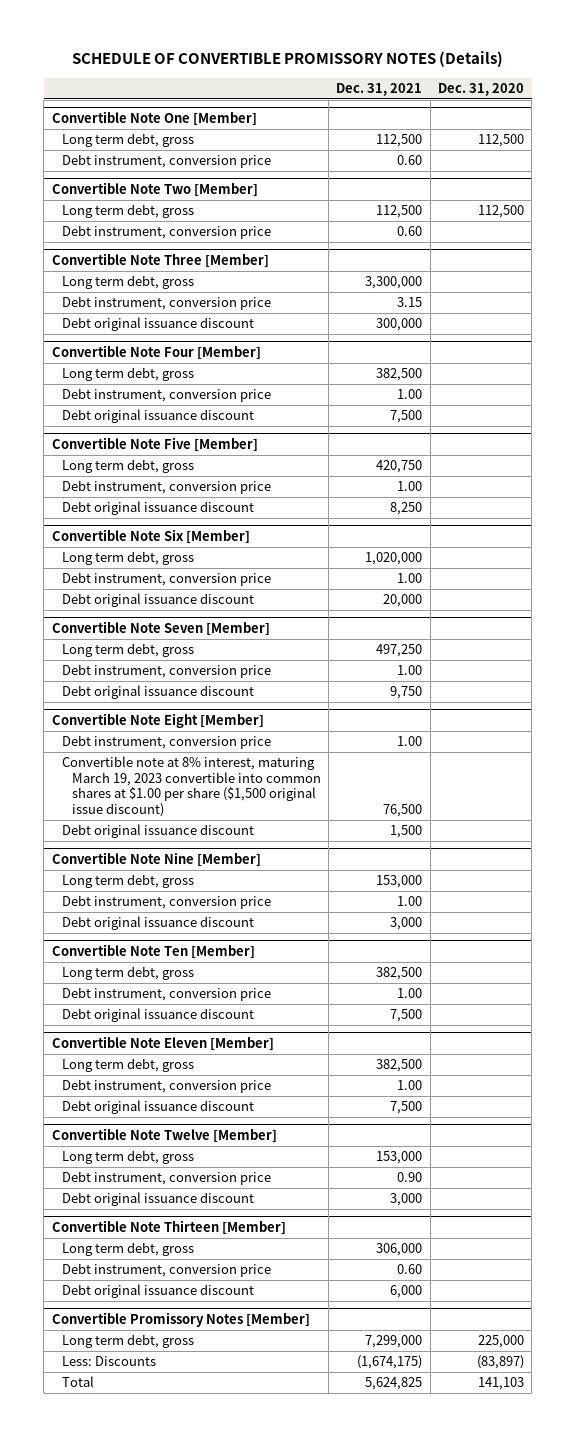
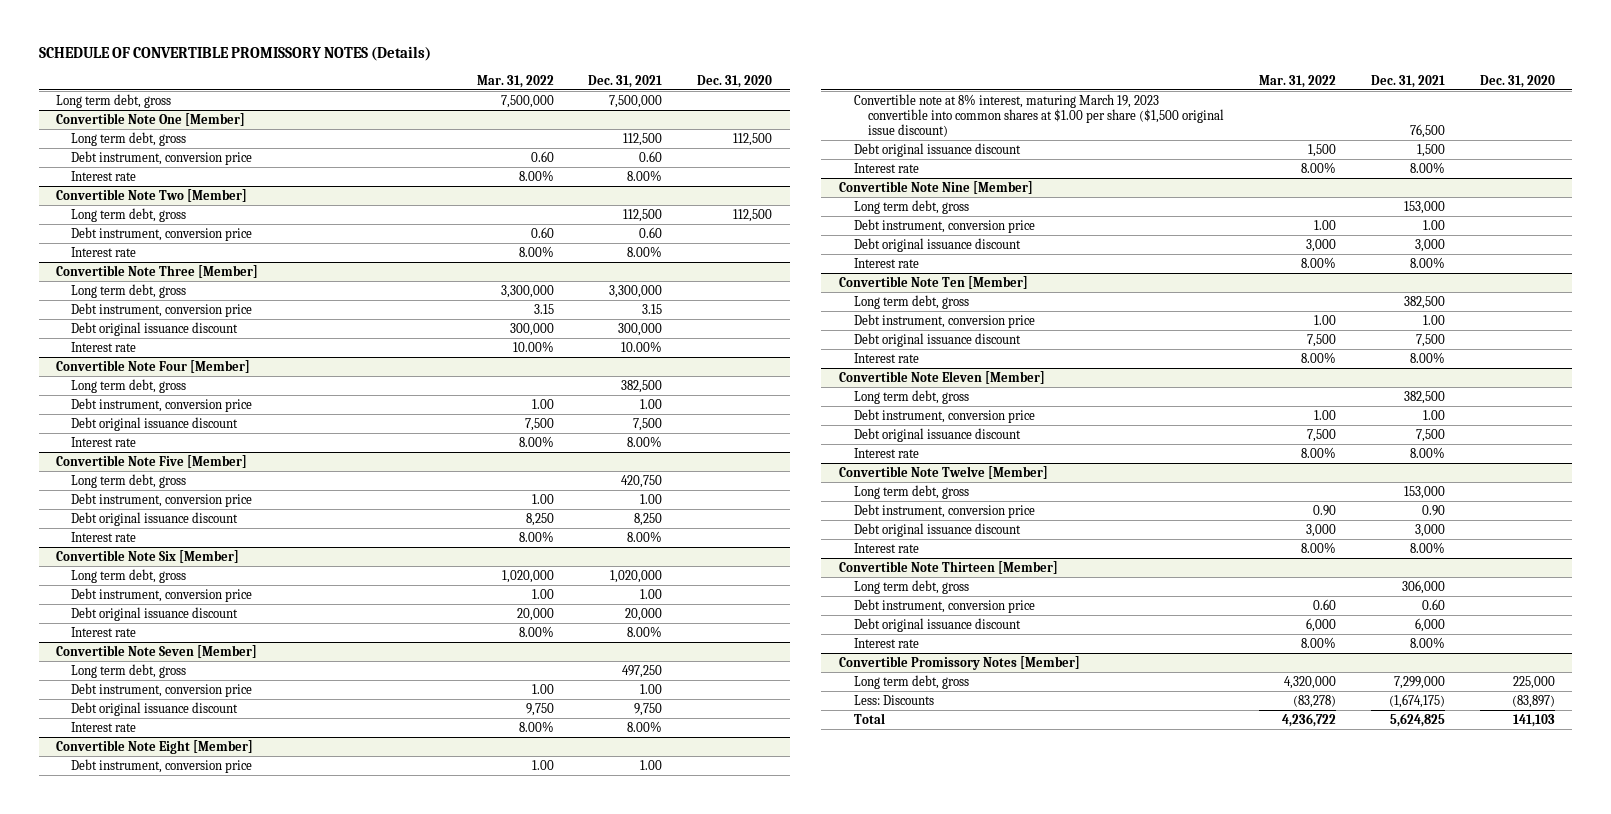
- | Dec. 31, 2021 | Dec. 31, 2020
+ | Mar. 31, 2022 | Dec. 31, 2021 | Dec. 31, 2020
+ Long term debt, gross | 7,500,000 | 7,500,000 |
@ Convertible Note One [Member]
+ Interest rate | 8.00% | 8.00% |
@ Convertible Note Two [Member]
+ Interest rate | 8.00% | 8.00% |
@ Convertible Note Three [Member]
+ Interest rate | 10.00% | 10.00% |
@ Convertible Note Four [Member]
+ Interest rate | 8.00% | 8.00% |
@ Convertible Note Five [Member]
+ Interest rate | 8.00% | 8.00% |
@ Convertible Note Six [Member]
+ Interest rate | 8.00% | 8.00% |
@ Convertible Note Seven [Member]
+ Interest rate | 8.00% | 8.00% |
@ Convertible Note Eight [Member]
+ Interest rate | 8.00% | 8.00% |
@ Convertible Note Nine [Member]
+ Interest rate | 8.00% | 8.00% |
@ Convertible Note Ten [Member]
+ Interest rate | 8.00% | 8.00% |
@ Convertible Note Eleven [Member]
+ Interest rate | 8.00% | 8.00% |
@ Convertible Note Twelve [Member]
+ Interest rate | 8.00% | 8.00% |
@ Convertible Note Thirteen [Member]
+ Interest rate | 8.00% | 8.00% |

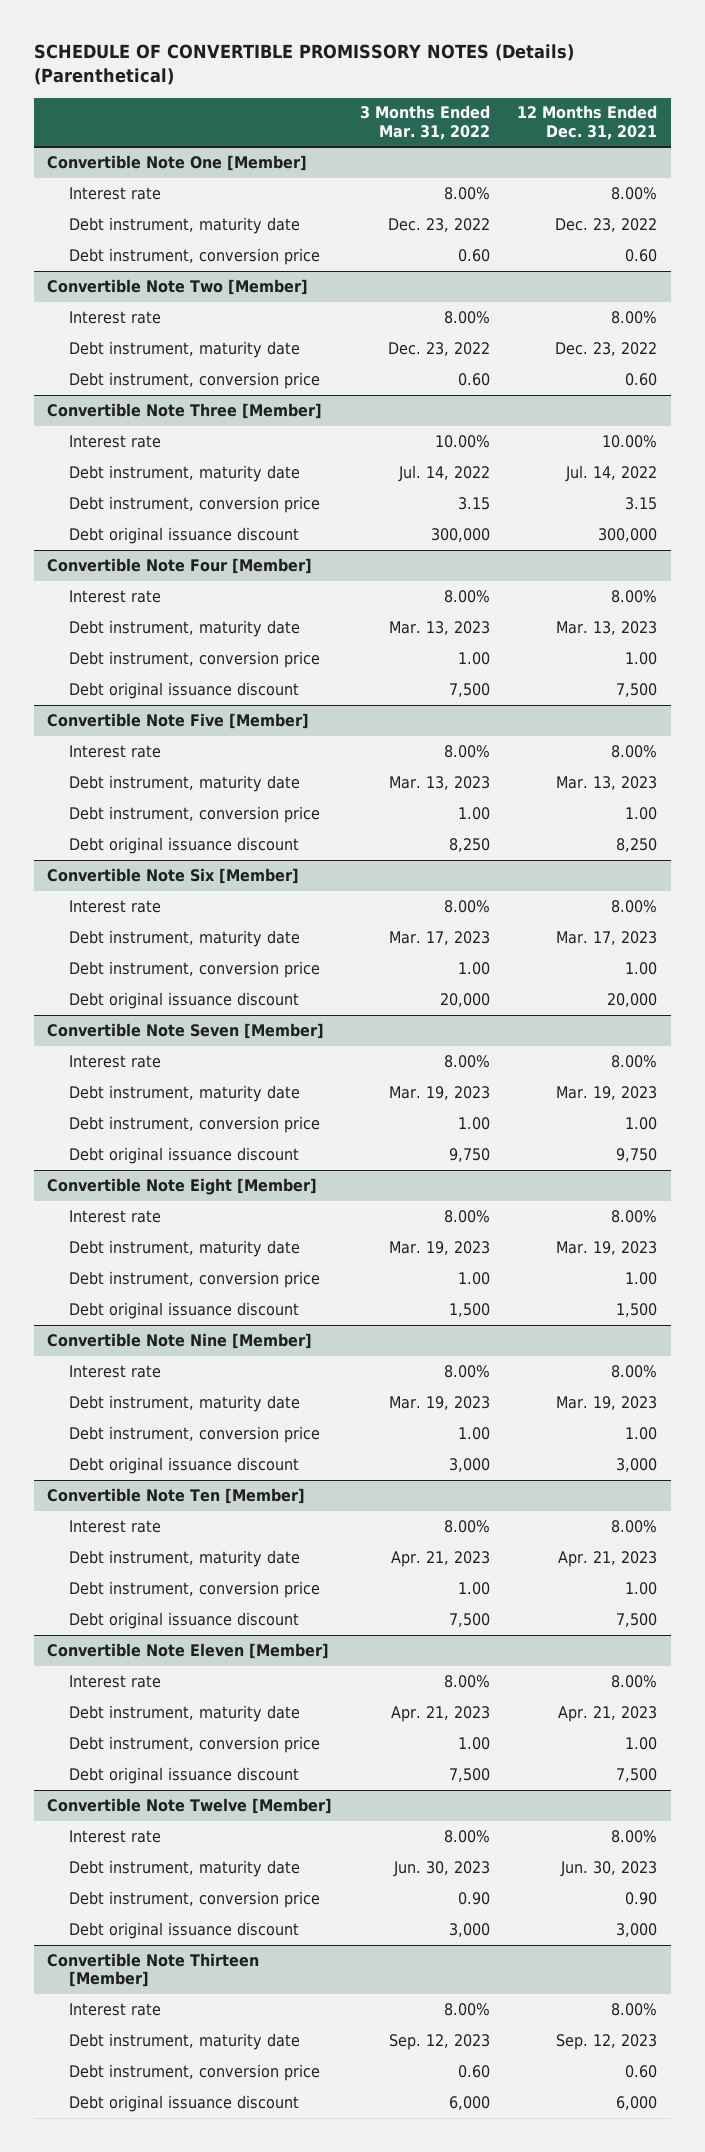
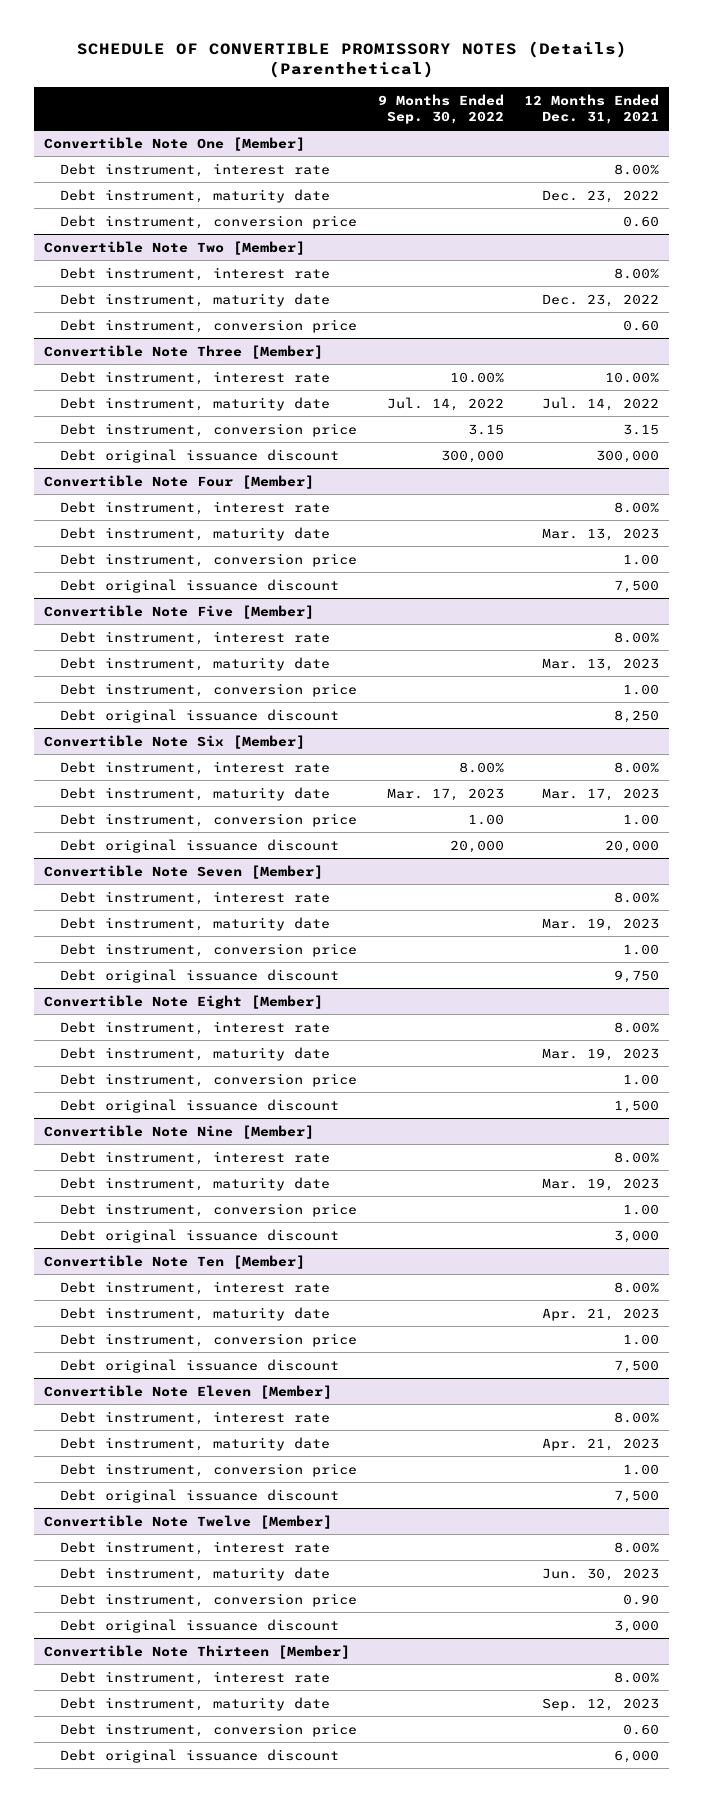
- | 3 Months Ended Mar. 31, 2022 | 12 Months Ended Dec. 31, 2021
+ | 9 Months Ended Sep. 30, 2022 | 12 Months Ended Dec. 31, 2021
@ Convertible Note One [Member]
- Interest rate | 8.00% | 8.00%
+ Debt instrument, interest rate | | 8.00%
@ Convertible Note Two [Member]
- Interest rate | 8.00% | 8.00%
+ Debt instrument, interest rate | | 8.00%
@ Convertible Note Three [Member]
- Interest rate | 10.00% | 10.00%
+ Debt instrument, interest rate | 10.00% | 10.00%
@ Convertible Note Four [Member]
- Interest rate | 8.00% | 8.00%
+ Debt instrument, interest rate | | 8.00%
@ Convertible Note Five [Member]
- Interest rate | 8.00% | 8.00%
+ Debt instrument, interest rate | | 8.00%
@ Convertible Note Six [Member]
- Interest rate | 8.00% | 8.00%
+ Debt instrument, interest rate | 8.00% | 8.00%
@ Convertible Note Seven [Member]
- Interest rate | 8.00% | 8.00%
+ Debt instrument, interest rate | | 8.00%
@ Convertible Note Eight [Member]
- Interest rate | 8.00% | 8.00%
+ Debt instrument, interest rate | | 8.00%
@ Convertible Note Nine [Member]
- Interest rate | 8.00% | 8.00%
+ Debt instrument, interest rate | | 8.00%
@ Convertible Note Ten [Member]
- Interest rate | 8.00% | 8.00%
+ Debt instrument, interest rate | | 8.00%
@ Convertible Note Eleven [Member]
- Interest rate | 8.00% | 8.00%
+ Debt instrument, interest rate | | 8.00%
@ Convertible Note Twelve [Member]
- Interest rate | 8.00% | 8.00%
+ Debt instrument, interest rate | | 8.00%
@ Convertible Note Thirteen [Member]
- Interest rate | 8.00% | 8.00%
+ Debt instrument, interest rate | | 8.00%

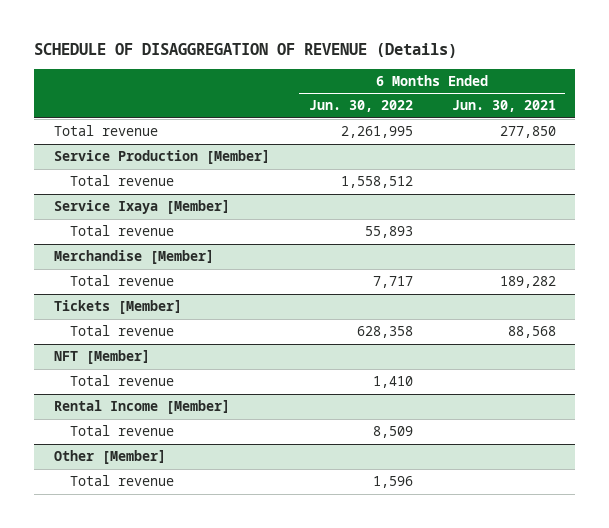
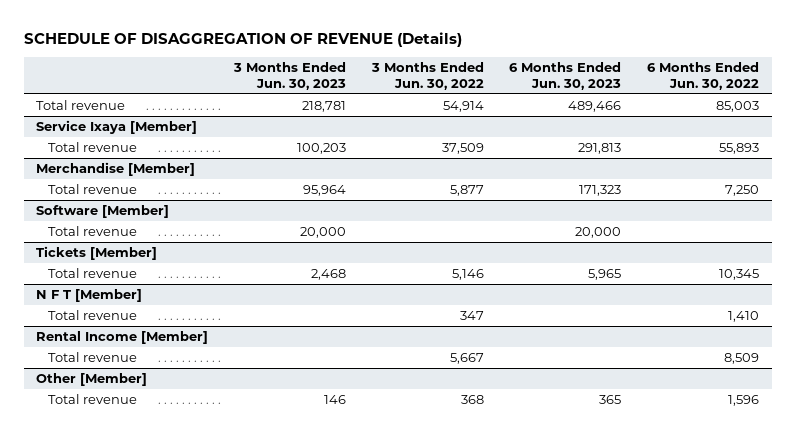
- | 6 Months Ended Jun. 30, 2022 | 6 Months Ended Jun. 30, 2021
+ | 3 Months Ended Jun. 30, 2023 | 3 Months Ended Jun. 30, 2022 | 6 Months Ended Jun. 30, 2023 | 6 Months Ended Jun. 30, 2022
- Total revenue | 2,261,995 | 277,850
- Service Production [Member]
- Total revenue | 1,558,512 |
+ Total revenue | 218,781 | 54,914 | 489,466 | 85,003
@ Merchandise [Member]
- Total revenue | 7,717 | 189,282
+ Total revenue | 95,964 | 5,877 | 171,323 | 7,250
+ Software [Member]
+ Total revenue | 20,000 | | 20,000 |
@ Tickets [Member]
- Total revenue | 628,358 | 88,568
- NFT [Member]
@ Tickets [Member]
+ Total revenue | 2,468 | 5,146 | 5,965 | 10,345
+ N F T [Member]

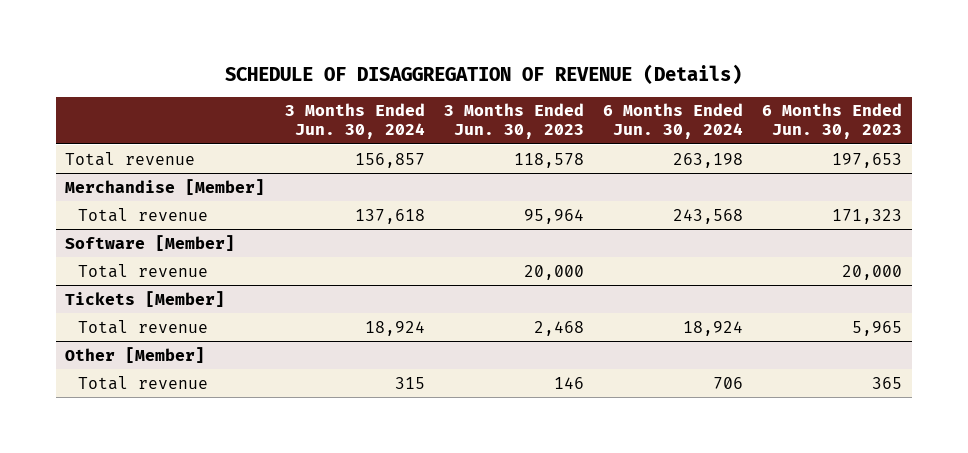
- | 3 Months Ended Jun. 30, 2023 | 3 Months Ended Jun. 30, 2022 | 6 Months Ended Jun. 30, 2023 | 6 Months Ended Jun. 30, 2022
+ | 3 Months Ended Jun. 30, 2024 | 3 Months Ended Jun. 30, 2023 | 6 Months Ended Jun. 30, 2024 | 6 Months Ended Jun. 30, 2023
- Total revenue | 218,781 | 54,914 | 489,466 | 85,003
- Service Ixaya [Member]
- Total revenue | 100,203 | 37,509 | 291,813 | 55,893
+ Total revenue | 156,857 | 118,578 | 263,198 | 197,653
- N F T [Member]
- Total revenue | | 347 | | 1,410
- Rental Income [Member]
- Total revenue | | 5,667 | | 8,509

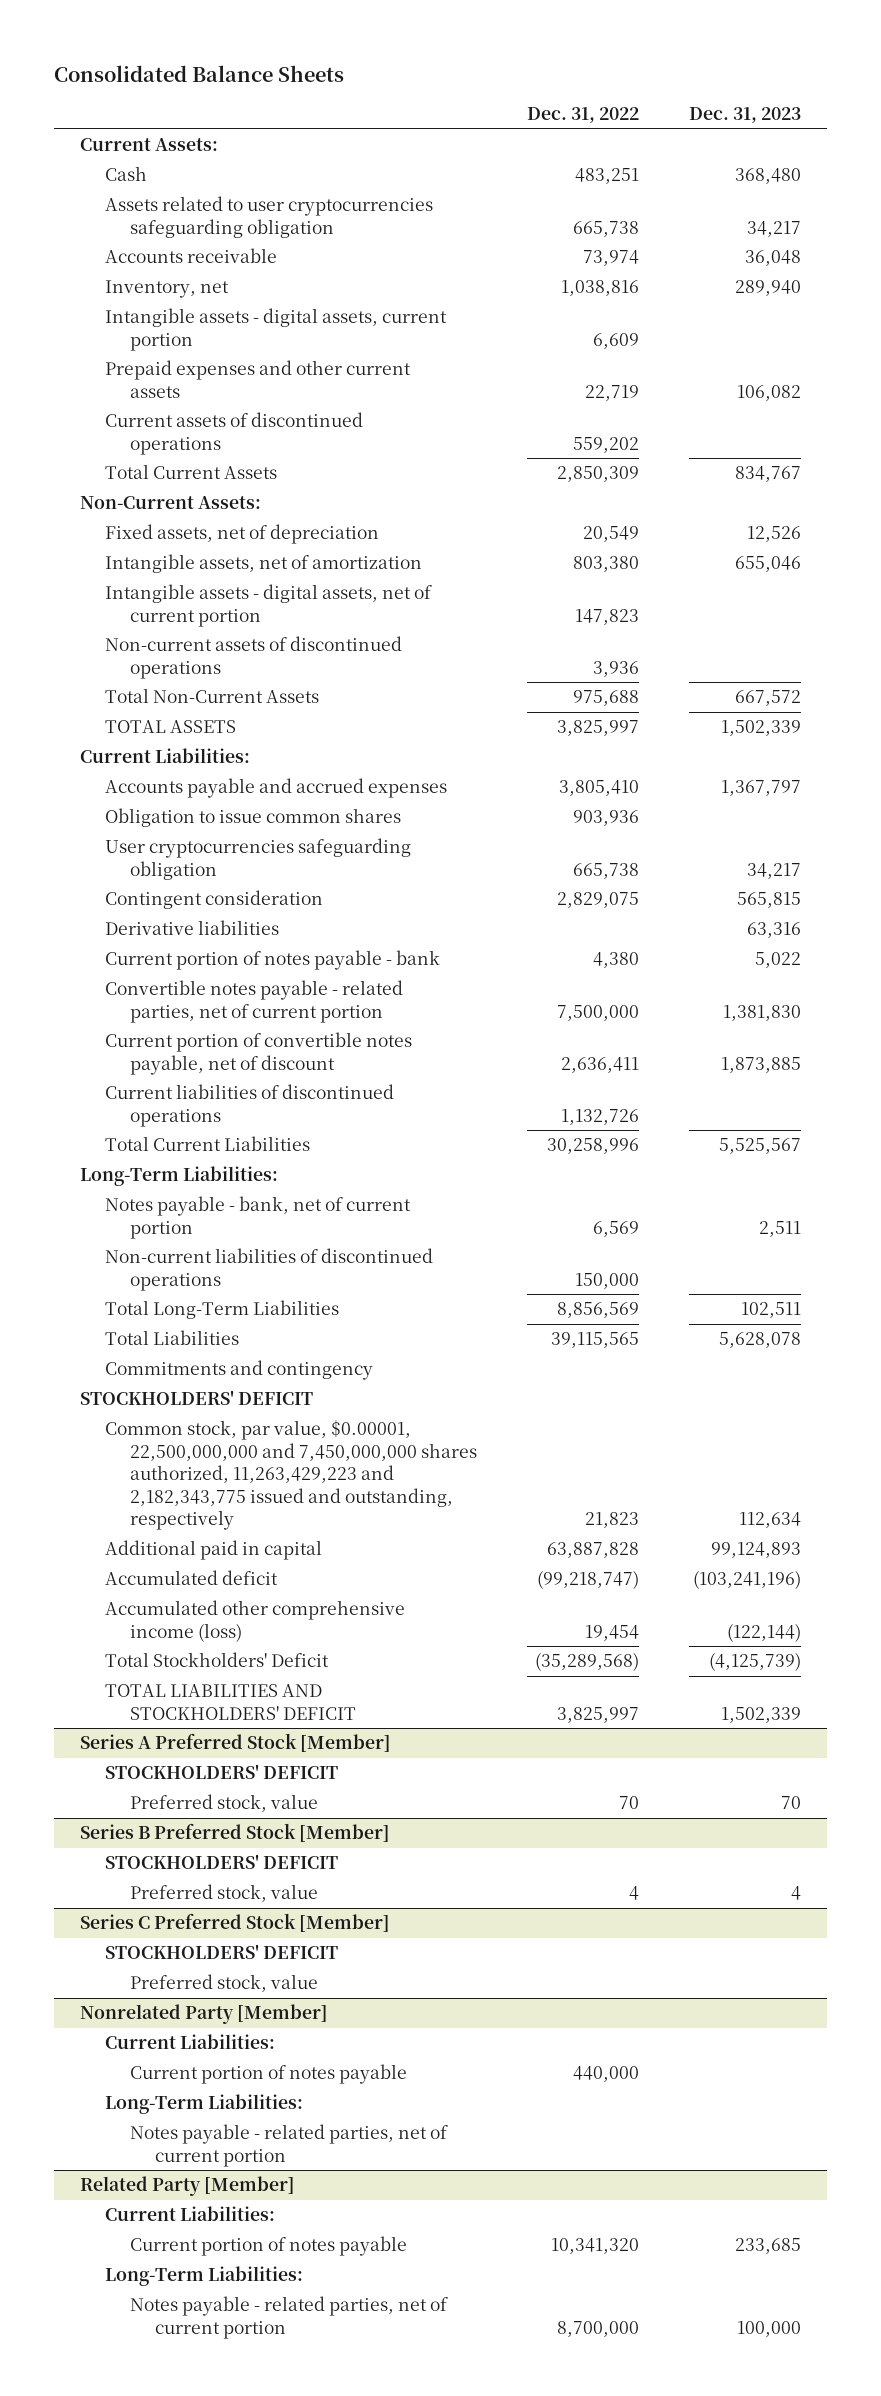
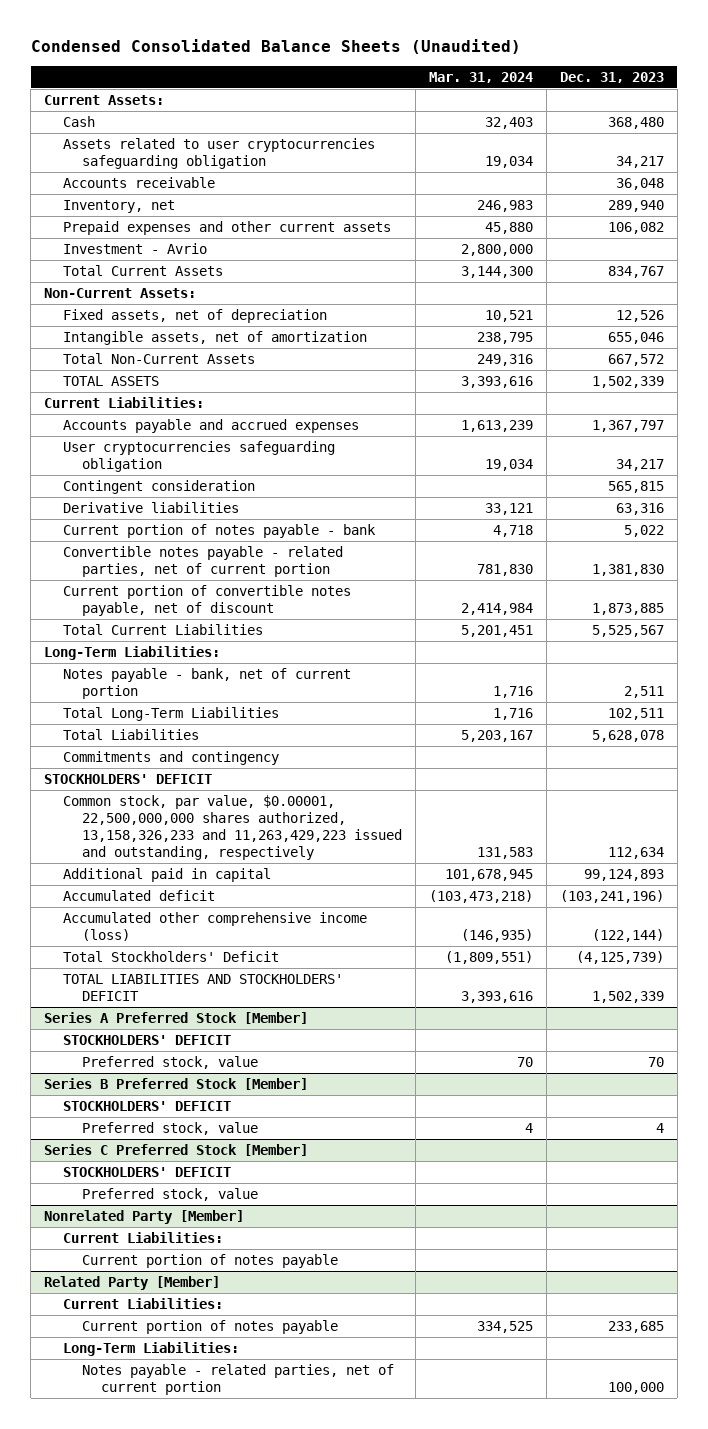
- Consolidated Balance Sheets
+ Condensed Consolidated Balance Sheets (Unaudited)
- | Dec. 31, 2022 | Dec. 31, 2023
+ | Mar. 31, 2024 | Dec. 31, 2023
- Intangible assets - digital assets, current portion | 6,609 |
- Current assets of discontinued operations | 559,202 |
+ Investment - Avrio | 2,800,000 |
- Intangible assets - digital assets, net of current portion | 147,823 |
- Non-current assets of discontinued operations | 3,936 |
- Obligation to issue common shares | 903,936 |
- Current liabilities of discontinued operations | 1,132,726 |
- Non-current liabilities of discontinued operations | 150,000 |
- Common stock, par value, $0.00001, 22,500,000,000 and 7,450,000,000 shares authorized, 11,263,429,223 and 2,182,343,775 issued and outstanding, respectively | 21,823 | 112,634
+ Common stock, par value, $0.00001, 22,500,000,000 shares authorized, 13,158,326,233 and 11,263,429,223 issued and outstanding, respectively | 131,583 | 112,634
@ Nonrelated Party [Member]
- Long-Term Liabilities:
- Notes payable - related parties, net of current portion

